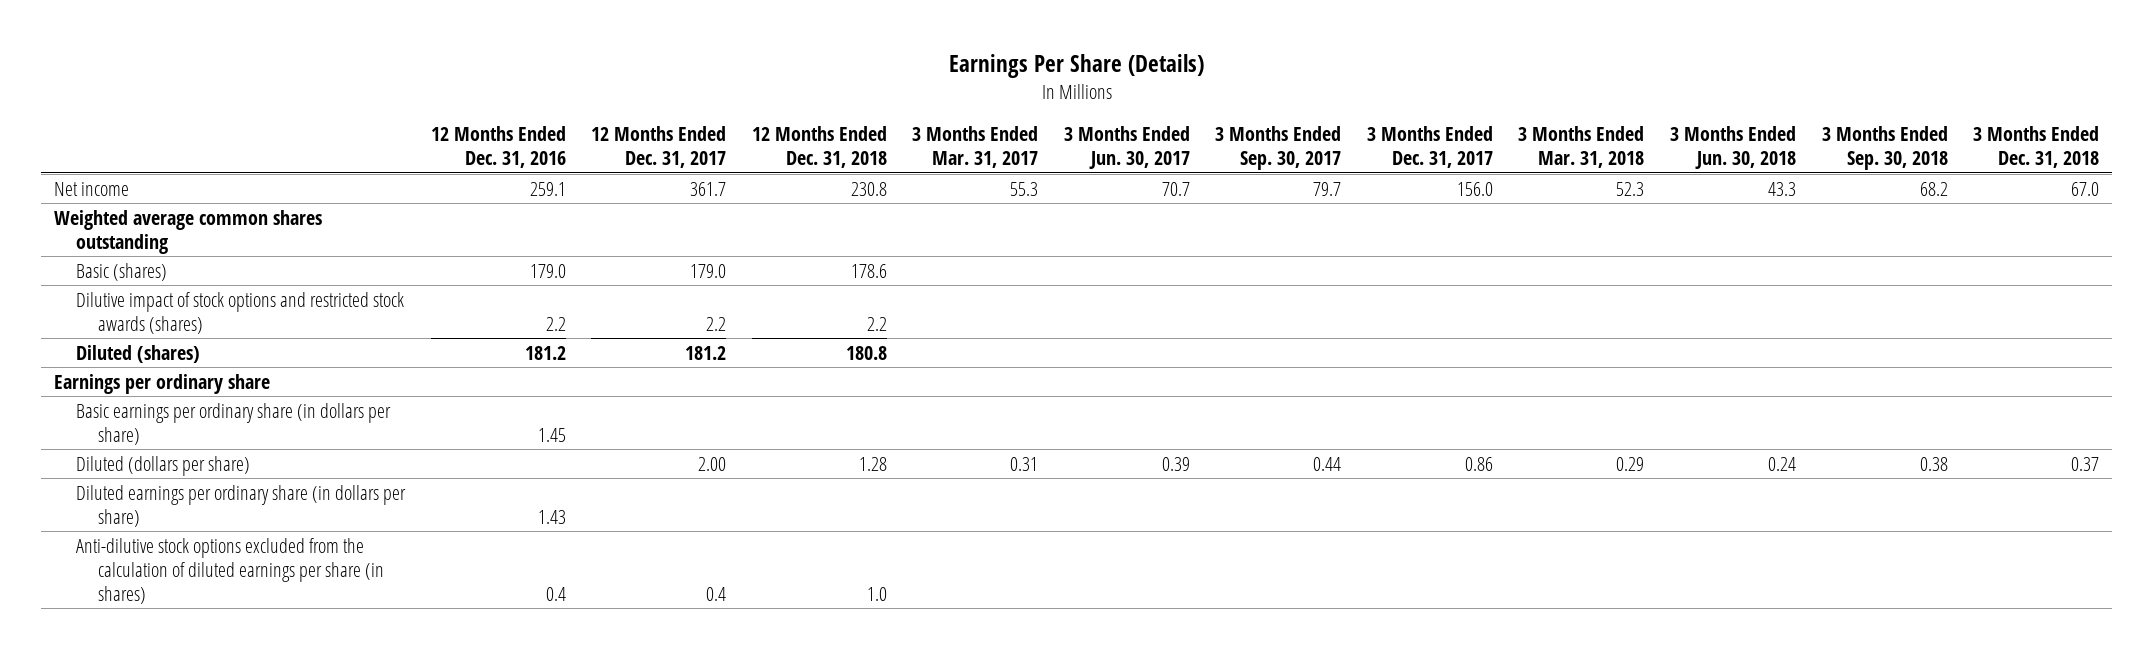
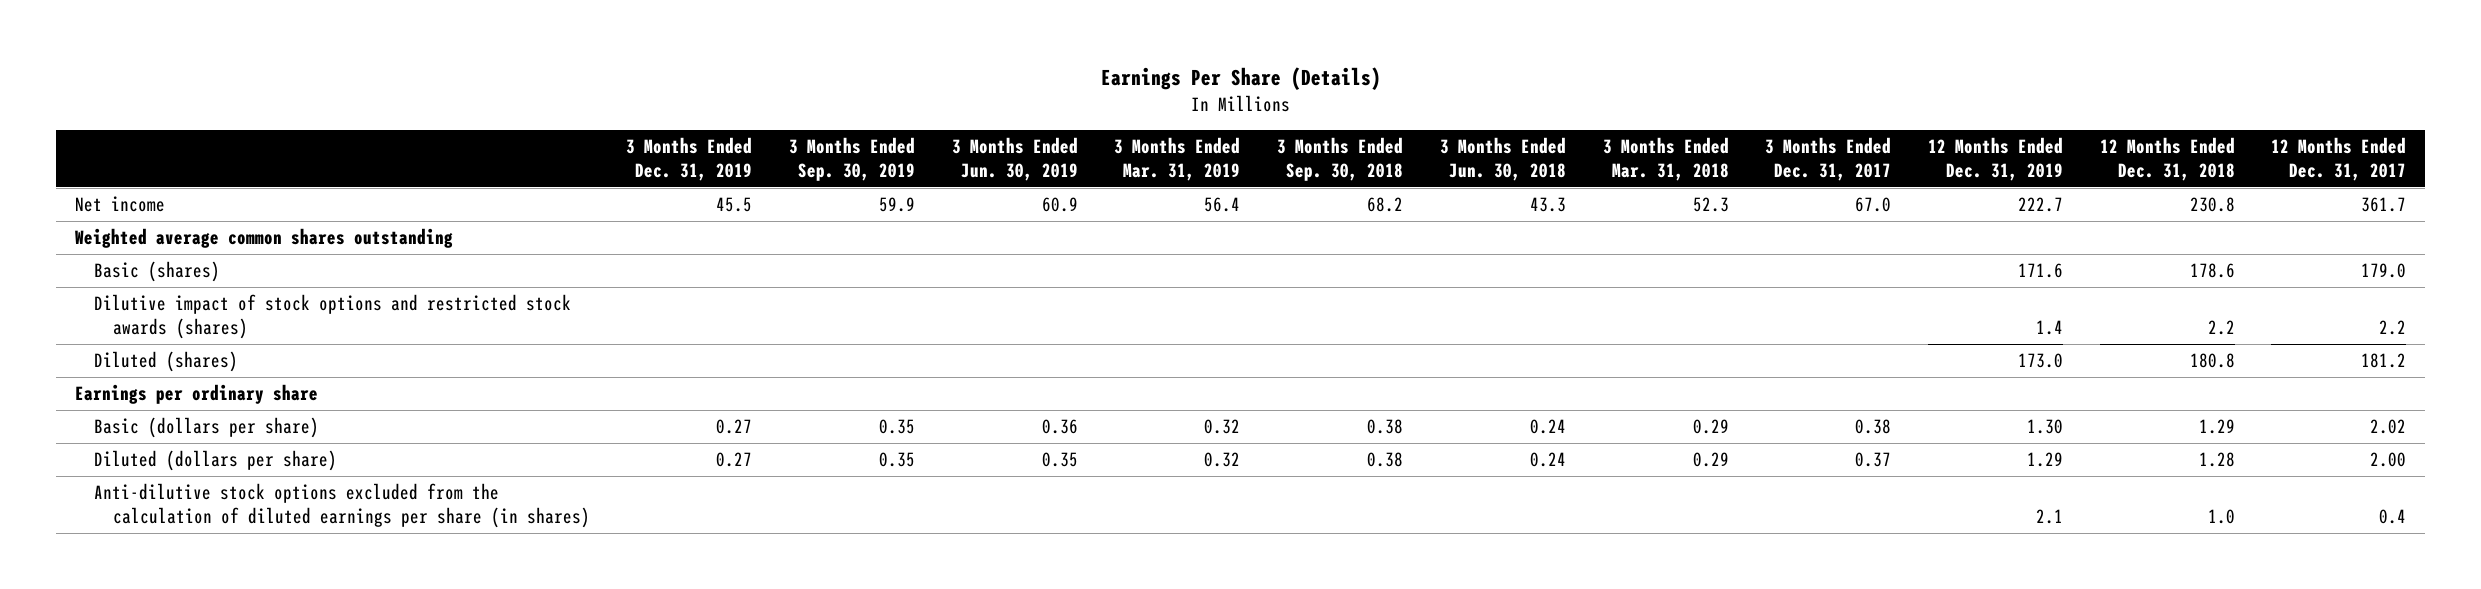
- | 12 Months Ended Dec. 31, 2016 | 12 Months Ended Dec. 31, 2017 | 12 Months Ended Dec. 31, 2018 | 3 Months Ended Mar. 31, 2017 | 3 Months Ended Jun. 30, 2017 | 3 Months Ended Sep. 30, 2017 | 3 Months Ended Dec. 31, 2017 | 3 Months Ended Mar. 31, 2018 | 3 Months Ended Jun. 30, 2018 | 3 Months Ended Sep. 30, 2018 | 3 Months Ended Dec. 31, 2018
+ | 3 Months Ended Dec. 31, 2019 | 3 Months Ended Sep. 30, 2019 | 3 Months Ended Jun. 30, 2019 | 3 Months Ended Mar. 31, 2019 | 3 Months Ended Sep. 30, 2018 | 3 Months Ended Jun. 30, 2018 | 3 Months Ended Mar. 31, 2018 | 3 Months Ended Dec. 31, 2017 | 12 Months Ended Dec. 31, 2019 | 12 Months Ended Dec. 31, 2018 | 12 Months Ended Dec. 31, 2017
- Net income | 259.1 | 361.7 | 230.8 | 55.3 | 70.7 | 79.7 | 156.0 | 52.3 | 43.3 | 68.2 | 67.0
+ Net income | 45.5 | 59.9 | 60.9 | 56.4 | 68.2 | 43.3 | 52.3 | 67.0 | 222.7 | 230.8 | 361.7
- Basic earnings per ordinary share (in dollars per share) | 1.45 | | | | | | | | | |
- Diluted (dollars per share) | | 2.00 | 1.28 | 0.31 | 0.39 | 0.44 | 0.86 | 0.29 | 0.24 | 0.38 | 0.37
- Diluted earnings per ordinary share (in dollars per share) | 1.43 | | | | | | | | | |
+ Basic (dollars per share) | 0.27 | 0.35 | 0.36 | 0.32 | 0.38 | 0.24 | 0.29 | 0.38 | 1.30 | 1.29 | 2.02
+ Diluted (dollars per share) | 0.27 | 0.35 | 0.35 | 0.32 | 0.38 | 0.24 | 0.29 | 0.37 | 1.29 | 1.28 | 2.00

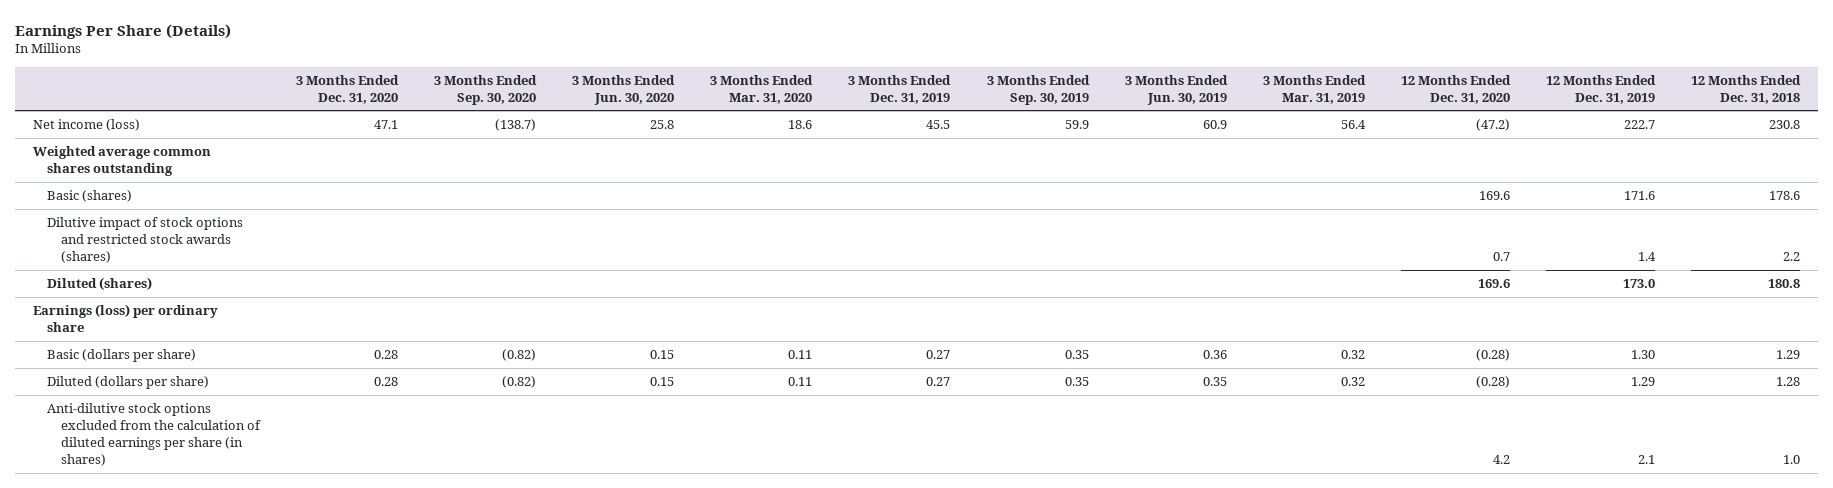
- | 3 Months Ended Dec. 31, 2019 | 3 Months Ended Sep. 30, 2019 | 3 Months Ended Jun. 30, 2019 | 3 Months Ended Mar. 31, 2019 | 3 Months Ended Sep. 30, 2018 | 3 Months Ended Jun. 30, 2018 | 3 Months Ended Mar. 31, 2018 | 3 Months Ended Dec. 31, 2017 | 12 Months Ended Dec. 31, 2019 | 12 Months Ended Dec. 31, 2018 | 12 Months Ended Dec. 31, 2017
+ | 3 Months Ended Dec. 31, 2020 | 3 Months Ended Sep. 30, 2020 | 3 Months Ended Jun. 30, 2020 | 3 Months Ended Mar. 31, 2020 | 3 Months Ended Dec. 31, 2019 | 3 Months Ended Sep. 30, 2019 | 3 Months Ended Jun. 30, 2019 | 3 Months Ended Mar. 31, 2019 | 12 Months Ended Dec. 31, 2020 | 12 Months Ended Dec. 31, 2019 | 12 Months Ended Dec. 31, 2018
- Net income | 45.5 | 59.9 | 60.9 | 56.4 | 68.2 | 43.3 | 52.3 | 67.0 | 222.7 | 230.8 | 361.7
+ Net income (loss) | 47.1 | (138.7) | 25.8 | 18.6 | 45.5 | 59.9 | 60.9 | 56.4 | (47.2) | 222.7 | 230.8
- Earnings per ordinary share
+ Earnings (loss) per ordinary share

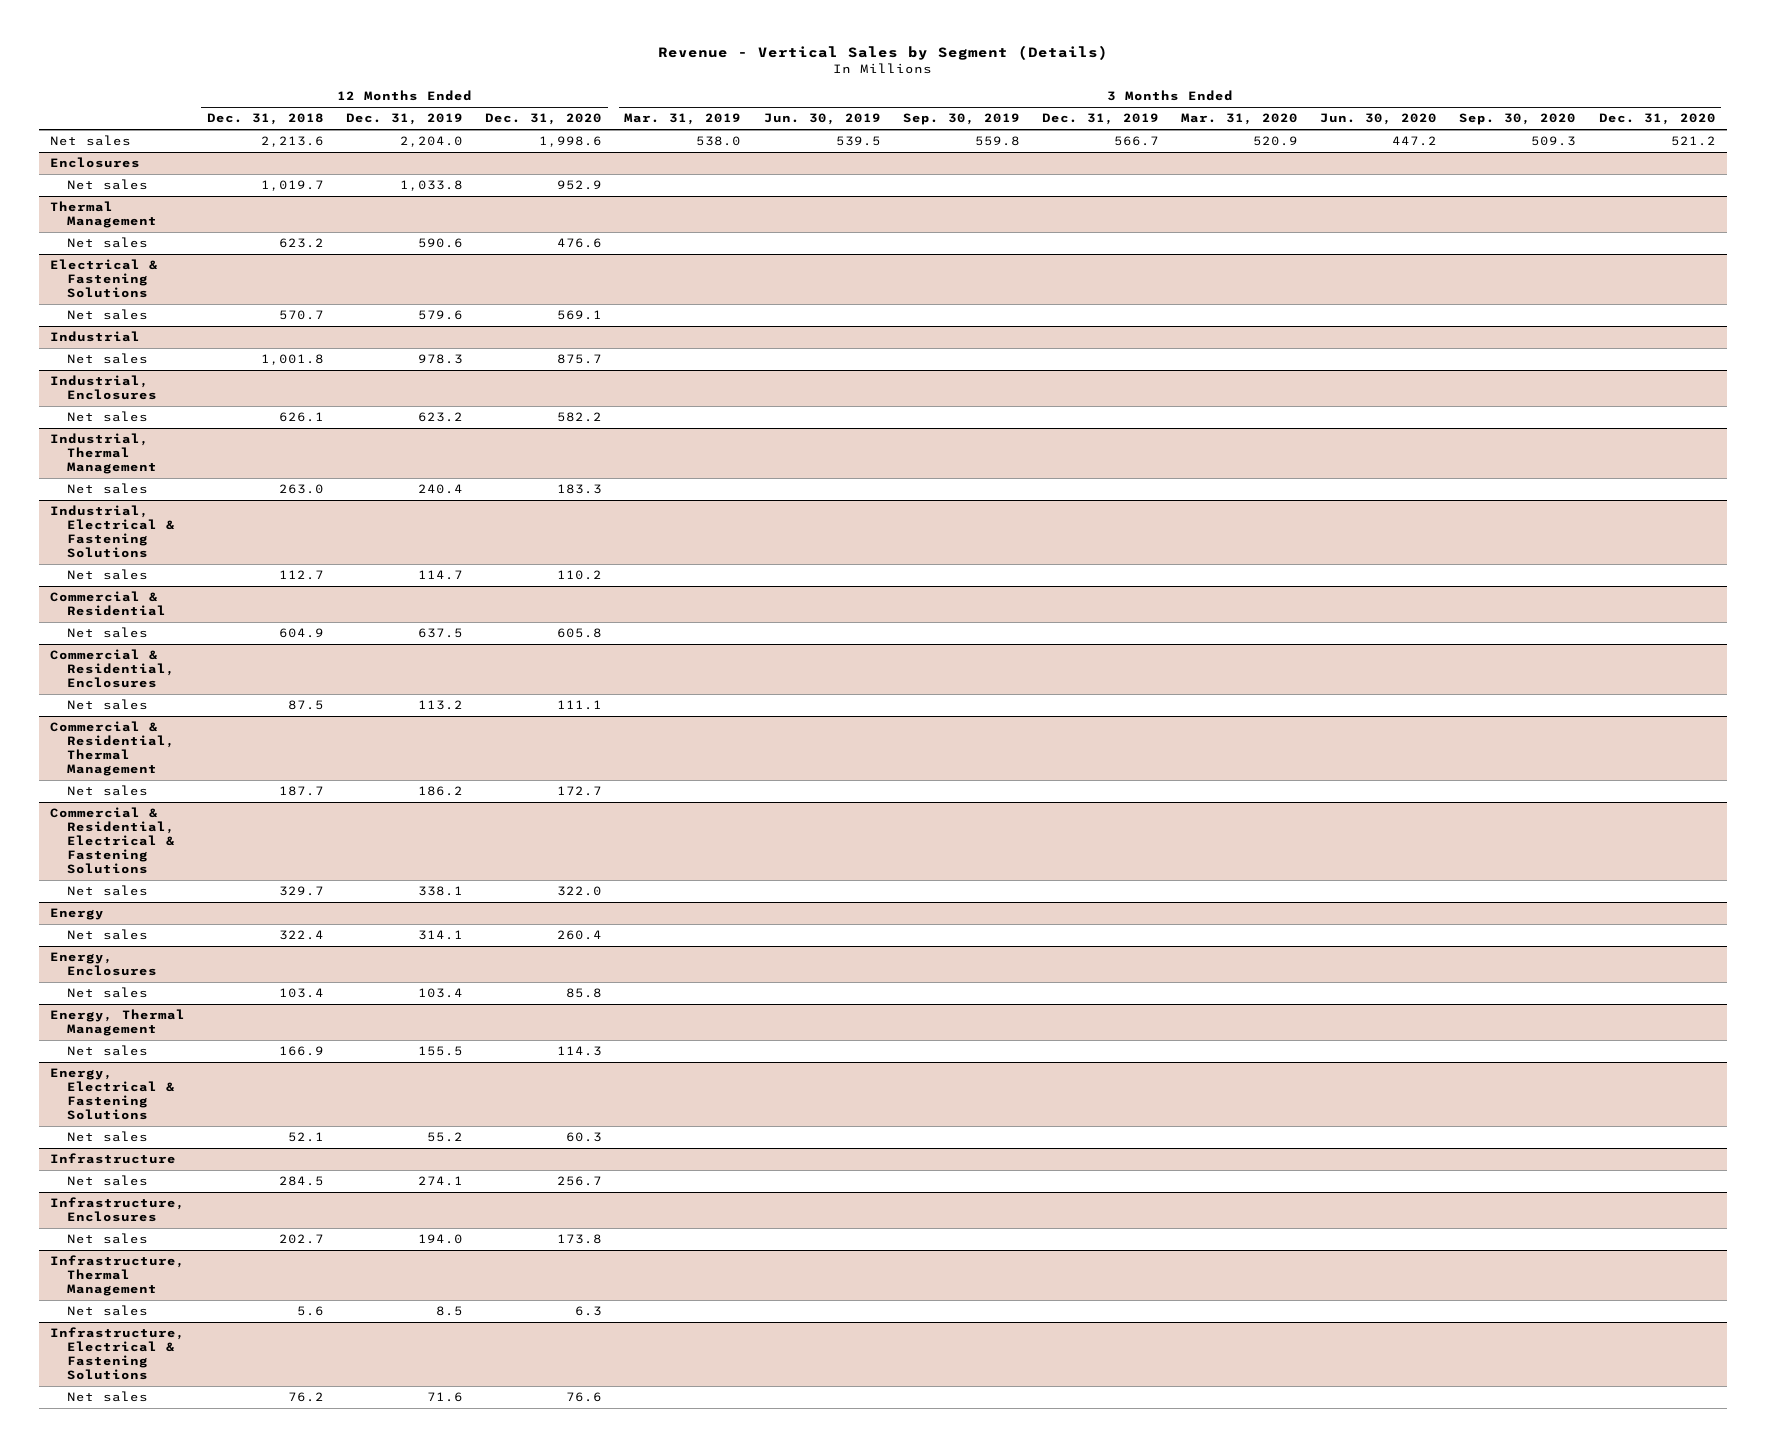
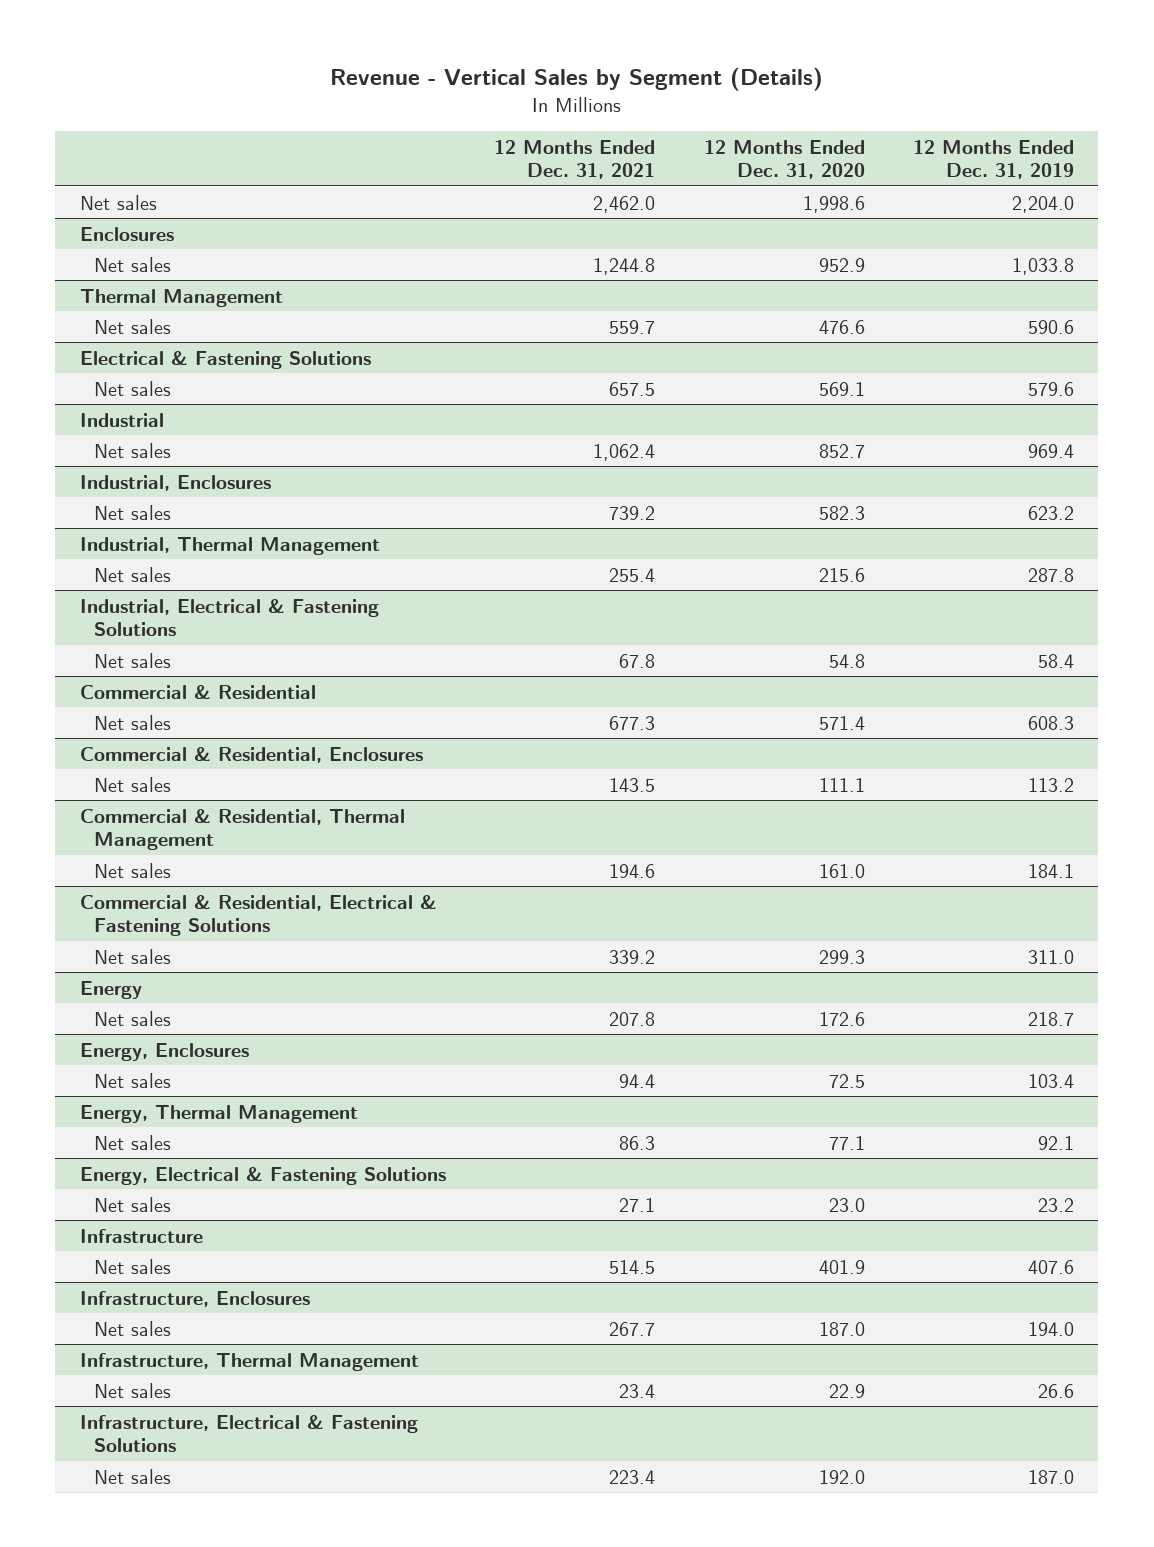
- | 12 Months Ended Dec. 31, 2018 | 12 Months Ended Dec. 31, 2019 | 12 Months Ended Dec. 31, 2020 | 3 Months Ended Mar. 31, 2019 | 3 Months Ended Jun. 30, 2019 | 3 Months Ended Sep. 30, 2019 | 3 Months Ended Dec. 31, 2019 | 3 Months Ended Mar. 31, 2020 | 3 Months Ended Jun. 30, 2020 | 3 Months Ended Sep. 30, 2020 | 3 Months Ended Dec. 31, 2020
+ | 12 Months Ended Dec. 31, 2021 | 12 Months Ended Dec. 31, 2020 | 12 Months Ended Dec. 31, 2019
@ Industrial
- Net sales | 1,001.8 | 978.3 | 875.7 | | | | | | | |
+ Net sales | 1,062.4 | 852.7 | 969.4
@ Industrial, Enclosures
- Net sales | 626.1 | 623.2 | 582.2 | | | | | | | |
+ Net sales | 739.2 | 582.3 | 623.2
@ Industrial, Thermal Management
- Net sales | 263.0 | 240.4 | 183.3 | | | | | | | |
+ Net sales | 255.4 | 215.6 | 287.8
@ Industrial, Electrical & Fastening Solutions
- Net sales | 112.7 | 114.7 | 110.2 | | | | | | | |
+ Net sales | 67.8 | 54.8 | 58.4
@ Commercial & Residential
- Net sales | 604.9 | 637.5 | 605.8 | | | | | | | |
+ Net sales | 677.3 | 571.4 | 608.3
@ Commercial & Residential, Thermal Management
- Net sales | 187.7 | 186.2 | 172.7 | | | | | | | |
+ Net sales | 194.6 | 161.0 | 184.1
@ Commercial & Residential, Electrical & Fastening Solutions
- Net sales | 329.7 | 338.1 | 322.0 | | | | | | | |
+ Net sales | 339.2 | 299.3 | 311.0
@ Energy
- Net sales | 322.4 | 314.1 | 260.4 | | | | | | | |
+ Net sales | 207.8 | 172.6 | 218.7
@ Energy, Enclosures
- Net sales | 103.4 | 103.4 | 85.8 | | | | | | | |
+ Net sales | 94.4 | 72.5 | 103.4
@ Energy, Thermal Management
- Net sales | 166.9 | 155.5 | 114.3 | | | | | | | |
+ Net sales | 86.3 | 77.1 | 92.1
@ Energy, Electrical & Fastening Solutions
- Net sales | 52.1 | 55.2 | 60.3 | | | | | | | |
+ Net sales | 27.1 | 23.0 | 23.2
@ Infrastructure
- Net sales | 284.5 | 274.1 | 256.7 | | | | | | | |
+ Net sales | 514.5 | 401.9 | 407.6
@ Infrastructure, Enclosures
- Net sales | 202.7 | 194.0 | 173.8 | | | | | | | |
+ Net sales | 267.7 | 187.0 | 194.0
@ Infrastructure, Thermal Management
- Net sales | 5.6 | 8.5 | 6.3 | | | | | | | |
+ Net sales | 23.4 | 22.9 | 26.6
@ Infrastructure, Electrical & Fastening Solutions
- Net sales | 76.2 | 71.6 | 76.6 | | | | | | | |
+ Net sales | 223.4 | 192.0 | 187.0

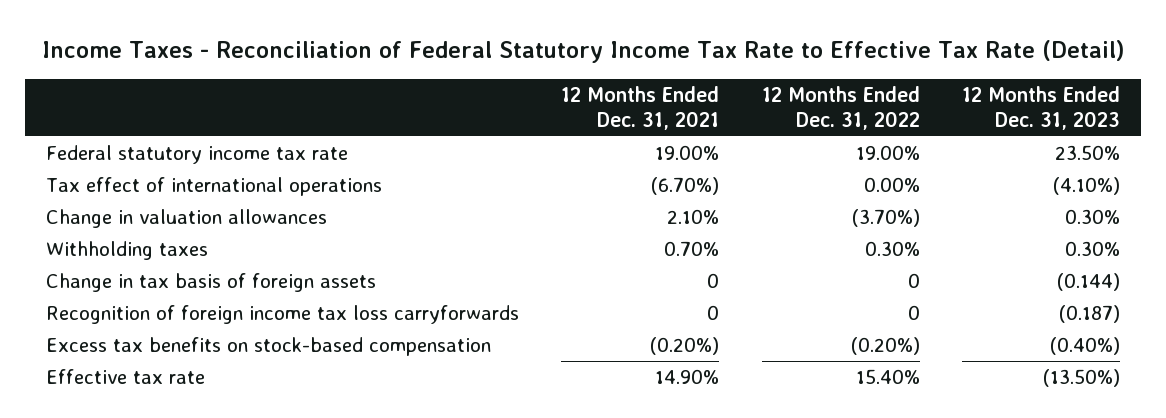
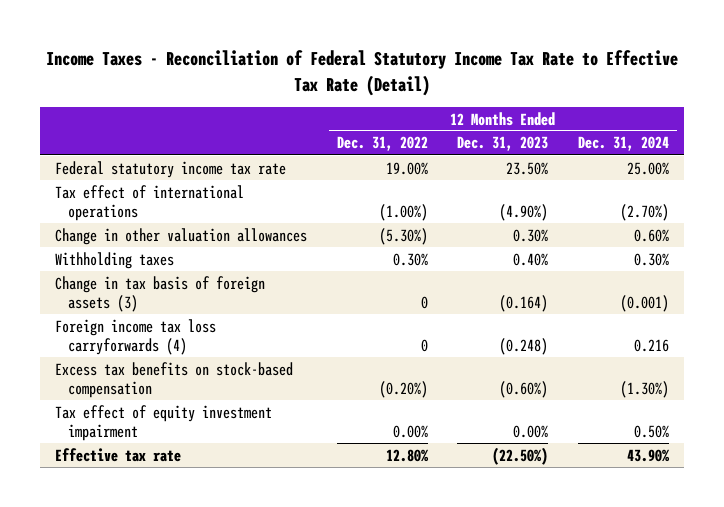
- | 12 Months Ended Dec. 31, 2021 | 12 Months Ended Dec. 31, 2022 | 12 Months Ended Dec. 31, 2023
+ | 12 Months Ended Dec. 31, 2022 | 12 Months Ended Dec. 31, 2023 | 12 Months Ended Dec. 31, 2024
- Tax effect of international operations | (6.70%) | 0.00% | (4.10%)
- Change in valuation allowances | 2.10% | (3.70%) | 0.30%
- Withholding taxes | 0.70% | 0.30% | 0.30%
- Change in tax basis of foreign assets | 0 | 0 | (0.144)
- Recognition of foreign income tax loss carryforwards | 0 | 0 | (0.187)
- Excess tax benefits on stock-based compensation | (0.20%) | (0.20%) | (0.40%)
- Effective tax rate | 14.90% | 15.40% | (13.50%)
+ Tax effect of international operations | (1.00%) | (4.90%) | (2.70%)
+ Change in other valuation allowances | (5.30%) | 0.30% | 0.60%
+ Withholding taxes | 0.30% | 0.40% | 0.30%
+ Change in tax basis of foreign assets (3) | 0 | (0.164) | (0.001)
+ Foreign income tax loss carryforwards (4) | 0 | (0.248) | 0.216
+ Excess tax benefits on stock-based compensation | (0.20%) | (0.60%) | (1.30%)
+ Tax effect of equity investment impairment | 0.00% | 0.00% | 0.50%
+ Effective tax rate | 12.80% | (22.50%) | 43.90%

